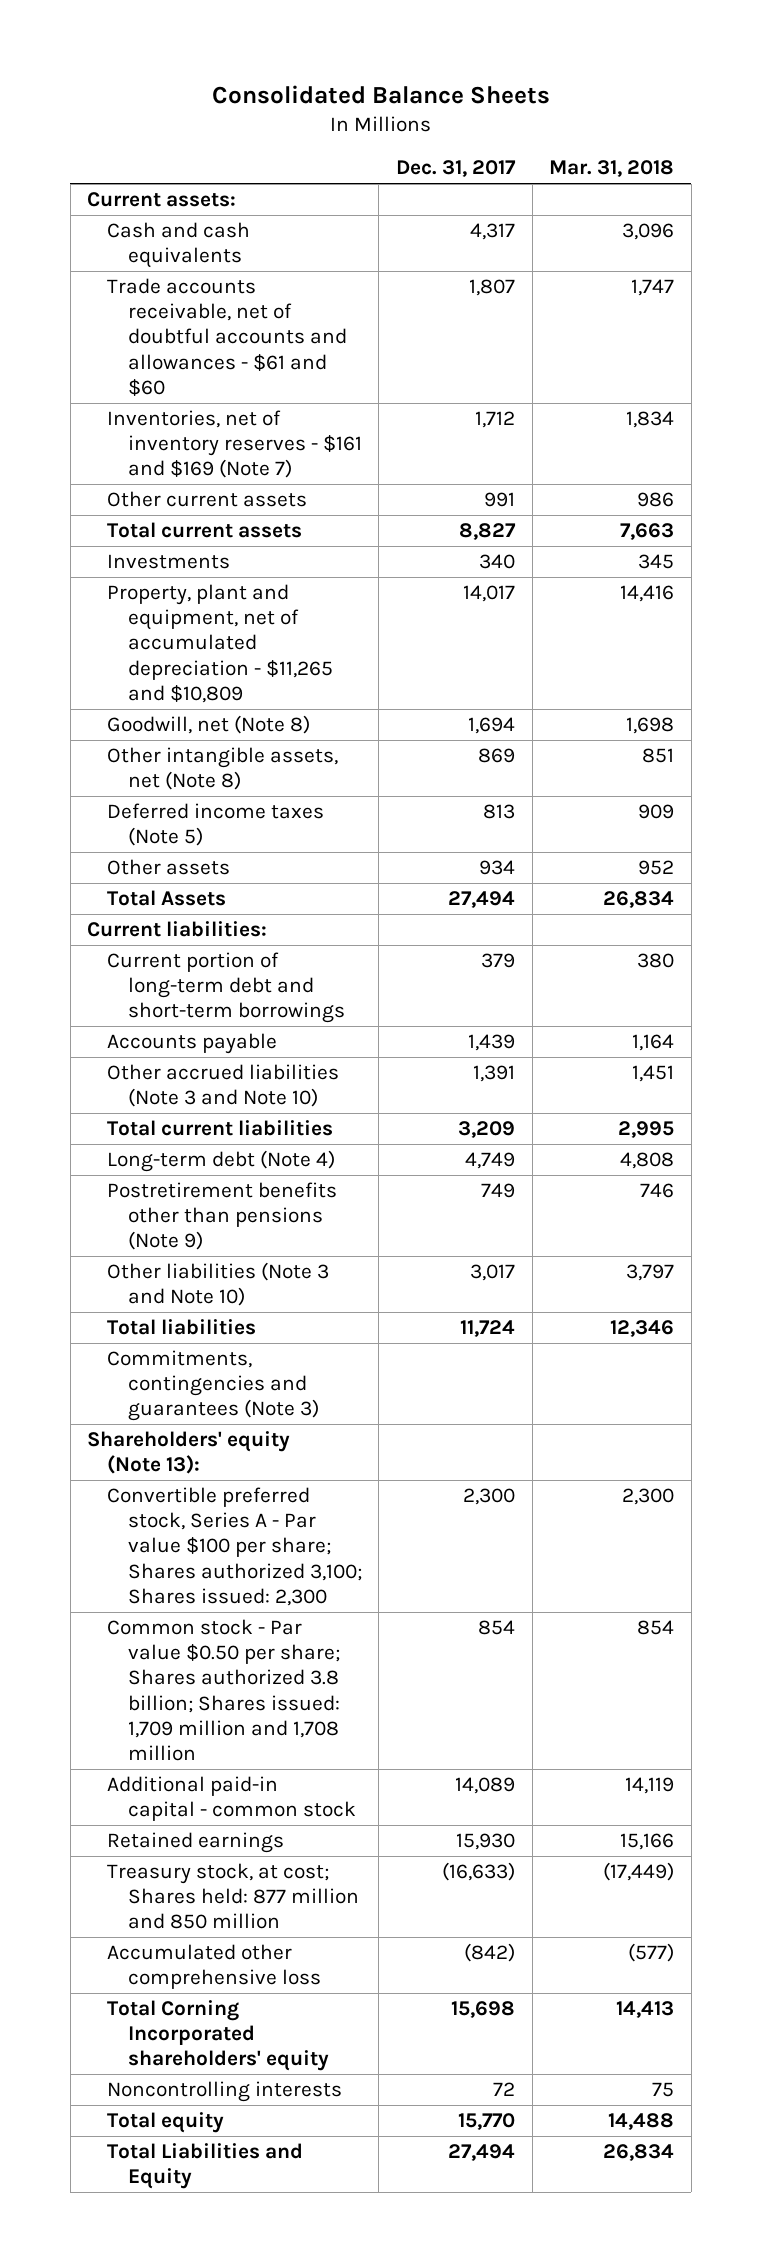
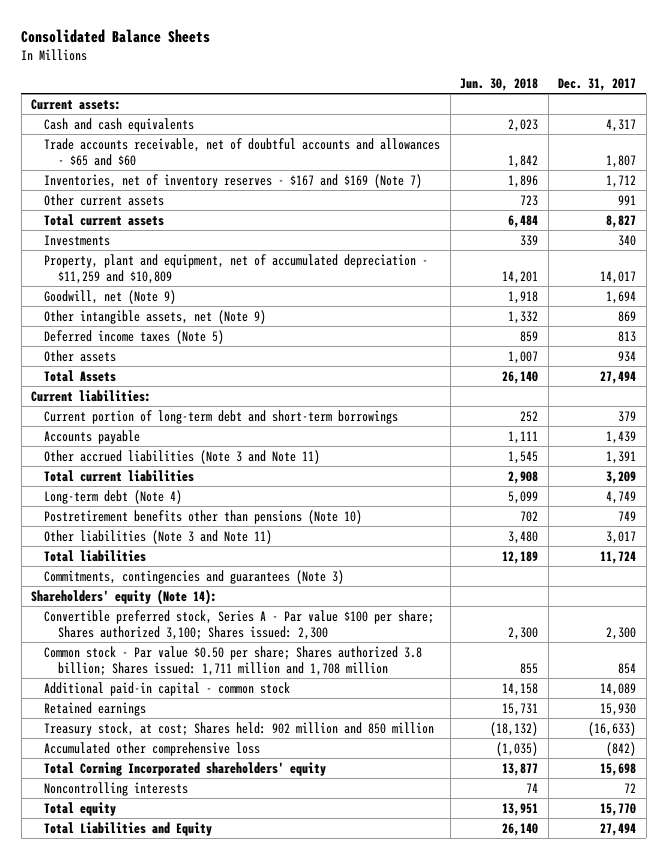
- | Dec. 31, 2017 | Mar. 31, 2018
+ | Jun. 30, 2018 | Dec. 31, 2017
- Trade accounts receivable, net of doubtful accounts and allowances - $61 and $60 | 1,807 | 1,747
- Inventories, net of inventory reserves - $161 and $169 (Note 7) | 1,712 | 1,834
+ Trade accounts receivable, net of doubtful accounts and allowances - $65 and $60 | 1,842 | 1,807
+ Inventories, net of inventory reserves - $167 and $169 (Note 7) | 1,896 | 1,712
- Property, plant and equipment, net of accumulated depreciation - $11,265 and $10,809 | 14,017 | 14,416
- Goodwill, net (Note 8) | 1,694 | 1,698
- Other intangible assets, net (Note 8) | 869 | 851
+ Property, plant and equipment, net of accumulated depreciation - $11,259 and $10,809 | 14,201 | 14,017
+ Goodwill, net (Note 9) | 1,918 | 1,694
+ Other intangible assets, net (Note 9) | 1,332 | 869
- Other accrued liabilities (Note 3 and Note 10) | 1,391 | 1,451
+ Other accrued liabilities (Note 3 and Note 11) | 1,545 | 1,391
- Postretirement benefits other than pensions (Note 9) | 749 | 746
- Other liabilities (Note 3 and Note 10) | 3,017 | 3,797
+ Postretirement benefits other than pensions (Note 10) | 702 | 749
+ Other liabilities (Note 3 and Note 11) | 3,480 | 3,017
- Shareholders' equity (Note 13):
+ Shareholders' equity (Note 14):
- Common stock - Par value $0.50 per share; Shares authorized 3.8 billion; Shares issued: 1,709 million and 1,708 million | 854 | 854
+ Common stock - Par value $0.50 per share; Shares authorized 3.8 billion; Shares issued: 1,711 million and 1,708 million | 855 | 854
- Treasury stock, at cost; Shares held: 877 million and 850 million | (16,633) | (17,449)
+ Treasury stock, at cost; Shares held: 902 million and 850 million | (18,132) | (16,633)

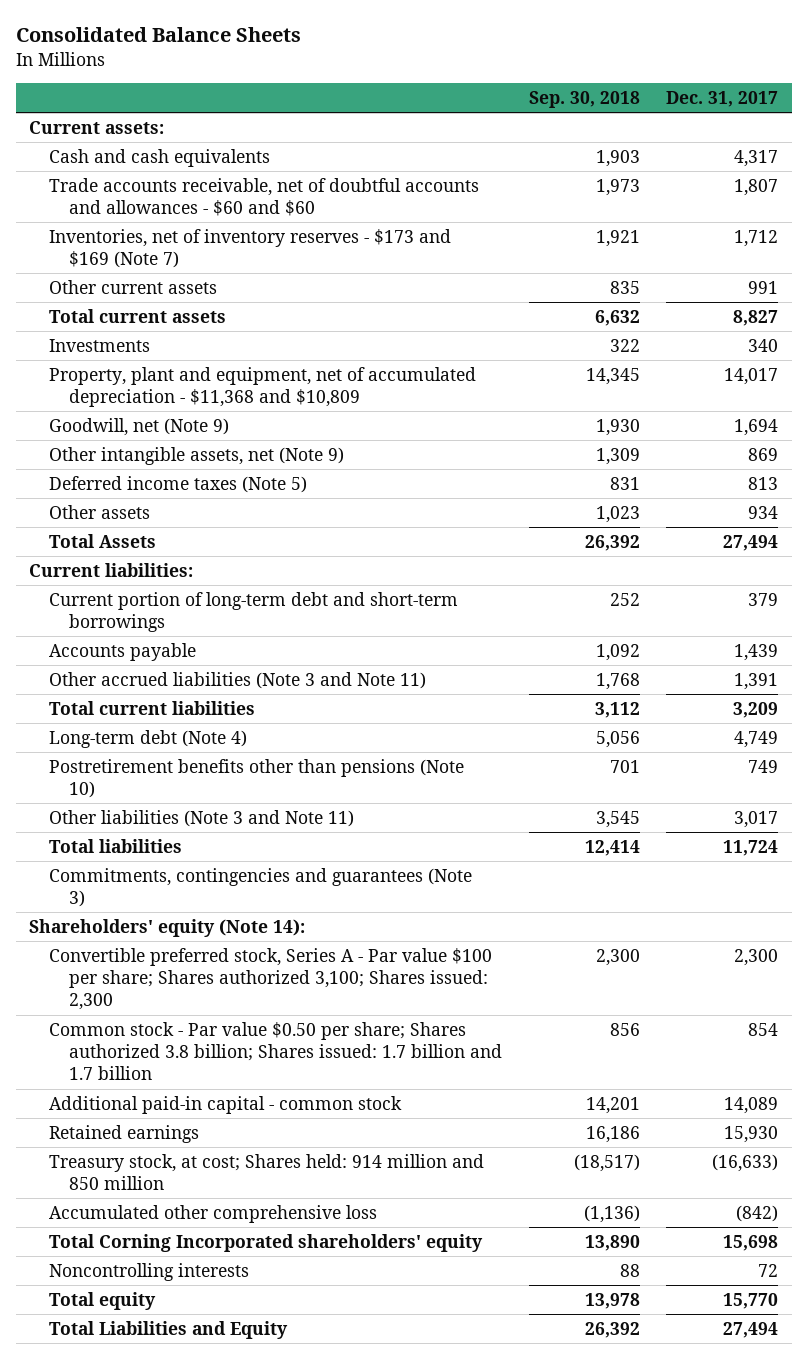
- | Jun. 30, 2018 | Dec. 31, 2017
+ | Sep. 30, 2018 | Dec. 31, 2017
- Trade accounts receivable, net of doubtful accounts and allowances - $65 and $60 | 1,842 | 1,807
- Inventories, net of inventory reserves - $167 and $169 (Note 7) | 1,896 | 1,712
+ Trade accounts receivable, net of doubtful accounts and allowances - $60 and $60 | 1,973 | 1,807
+ Inventories, net of inventory reserves - $173 and $169 (Note 7) | 1,921 | 1,712
- Property, plant and equipment, net of accumulated depreciation - $11,259 and $10,809 | 14,201 | 14,017
+ Property, plant and equipment, net of accumulated depreciation - $11,368 and $10,809 | 14,345 | 14,017
- Common stock - Par value $0.50 per share; Shares authorized 3.8 billion; Shares issued: 1,711 million and 1,708 million | 855 | 854
+ Common stock - Par value $0.50 per share; Shares authorized 3.8 billion; Shares issued: 1.7 billion and 1.7 billion | 856 | 854
- Treasury stock, at cost; Shares held: 902 million and 850 million | (18,132) | (16,633)
+ Treasury stock, at cost; Shares held: 914 million and 850 million | (18,517) | (16,633)

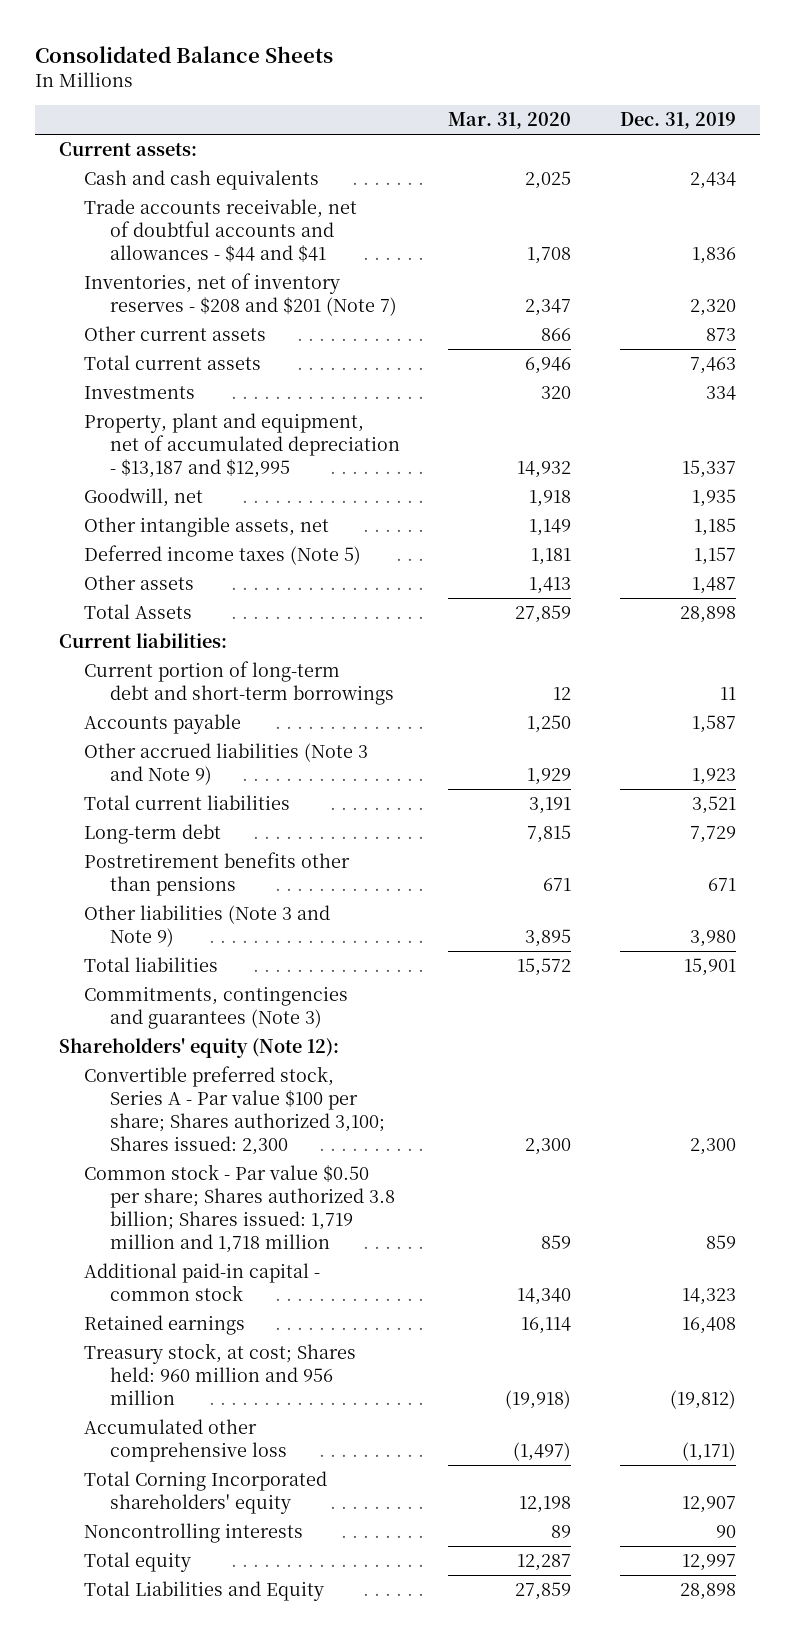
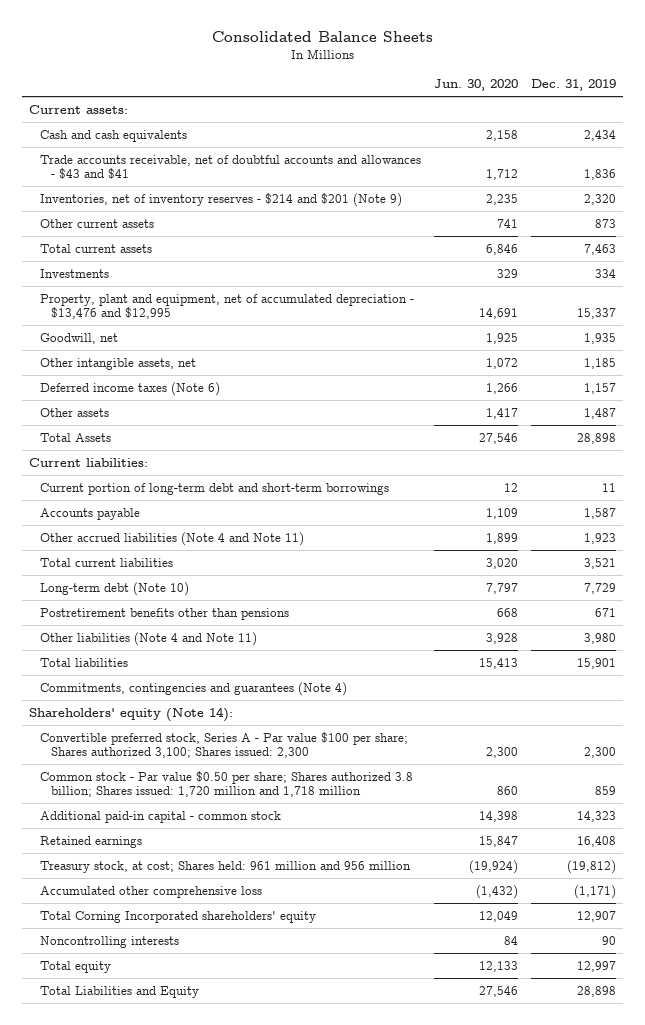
- | Mar. 31, 2020 | Dec. 31, 2019
+ | Jun. 30, 2020 | Dec. 31, 2019
- Trade accounts receivable, net of doubtful accounts and allowances - $44 and $41 | 1,708 | 1,836
- Inventories, net of inventory reserves - $208 and $201 (Note 7) | 2,347 | 2,320
+ Trade accounts receivable, net of doubtful accounts and allowances - $43 and $41 | 1,712 | 1,836
+ Inventories, net of inventory reserves - $214 and $201 (Note 9) | 2,235 | 2,320
- Property, plant and equipment, net of accumulated depreciation - $13,187 and $12,995 | 14,932 | 15,337
+ Property, plant and equipment, net of accumulated depreciation - $13,476 and $12,995 | 14,691 | 15,337
- Deferred income taxes (Note 5) | 1,181 | 1,157
+ Deferred income taxes (Note 6) | 1,266 | 1,157
- Other accrued liabilities (Note 3 and Note 9) | 1,929 | 1,923
+ Other accrued liabilities (Note 4 and Note 11) | 1,899 | 1,923
- Long-term debt | 7,815 | 7,729
+ Long-term debt (Note 10) | 7,797 | 7,729
- Other liabilities (Note 3 and Note 9) | 3,895 | 3,980
+ Other liabilities (Note 4 and Note 11) | 3,928 | 3,980
- Commitments, contingencies and guarantees (Note 3)
- Shareholders' equity (Note 12):
+ Commitments, contingencies and guarantees (Note 4)
+ Shareholders' equity (Note 14):
- Common stock - Par value $0.50 per share; Shares authorized 3.8 billion; Shares issued: 1,719 million and 1,718 million | 859 | 859
+ Common stock - Par value $0.50 per share; Shares authorized 3.8 billion; Shares issued: 1,720 million and 1,718 million | 860 | 859
- Treasury stock, at cost; Shares held: 960 million and 956 million | (19,918) | (19,812)
+ Treasury stock, at cost; Shares held: 961 million and 956 million | (19,924) | (19,812)

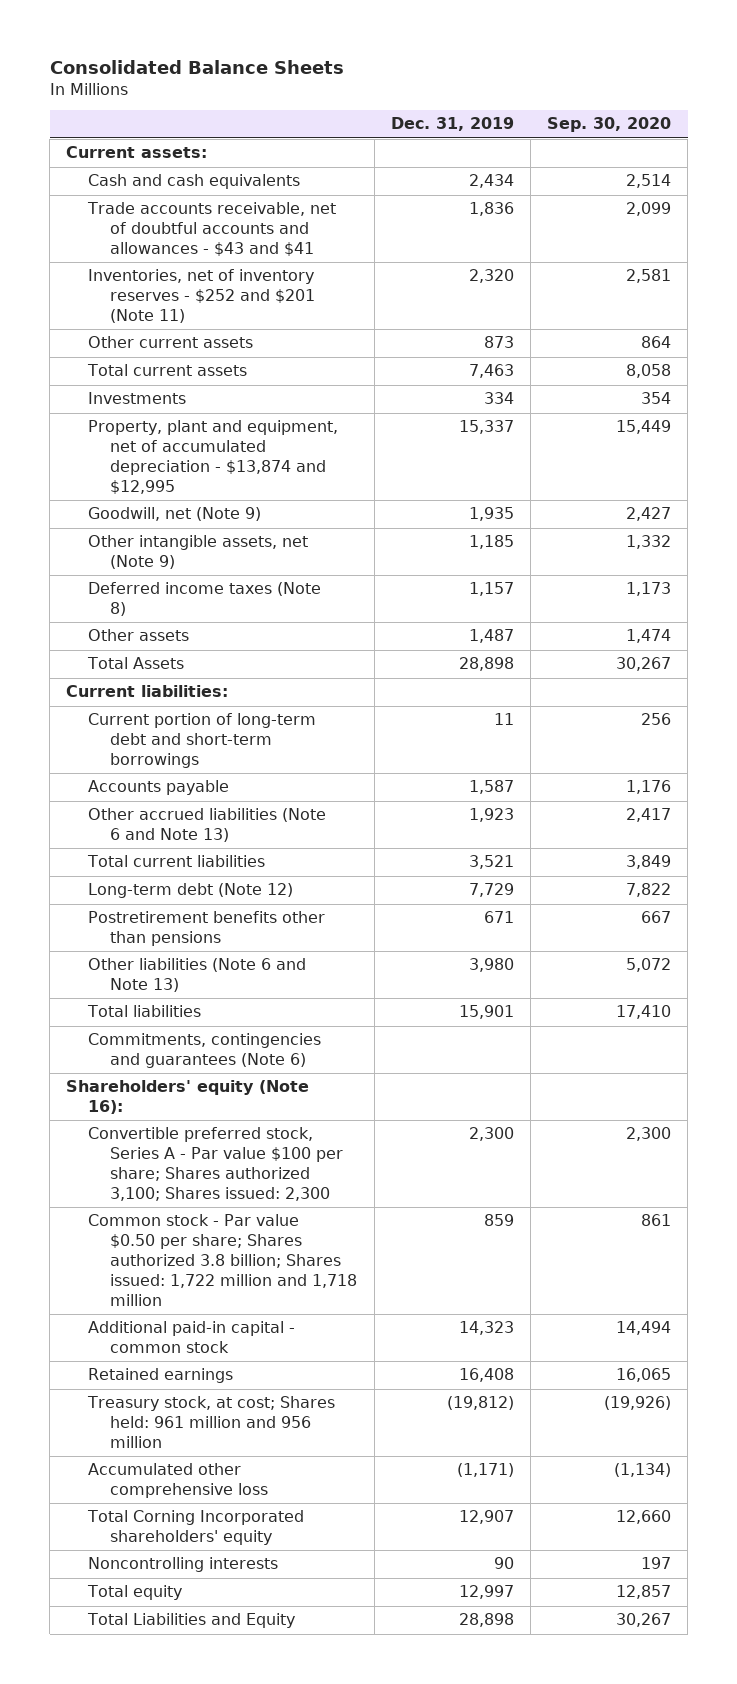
- | Jun. 30, 2020 | Dec. 31, 2019
+ | Dec. 31, 2019 | Sep. 30, 2020
- Inventories, net of inventory reserves - $214 and $201 (Note 9) | 2,235 | 2,320
+ Inventories, net of inventory reserves - $252 and $201 (Note 11) | 2,320 | 2,581
- Property, plant and equipment, net of accumulated depreciation - $13,476 and $12,995 | 14,691 | 15,337
- Goodwill, net | 1,925 | 1,935
- Other intangible assets, net | 1,072 | 1,185
- Deferred income taxes (Note 6) | 1,266 | 1,157
+ Property, plant and equipment, net of accumulated depreciation - $13,874 and $12,995 | 15,337 | 15,449
+ Goodwill, net (Note 9) | 1,935 | 2,427
+ Other intangible assets, net (Note 9) | 1,185 | 1,332
+ Deferred income taxes (Note 8) | 1,157 | 1,173
- Other accrued liabilities (Note 4 and Note 11) | 1,899 | 1,923
+ Other accrued liabilities (Note 6 and Note 13) | 1,923 | 2,417
- Long-term debt (Note 10) | 7,797 | 7,729
+ Long-term debt (Note 12) | 7,729 | 7,822
- Other liabilities (Note 4 and Note 11) | 3,928 | 3,980
+ Other liabilities (Note 6 and Note 13) | 3,980 | 5,072
- Commitments, contingencies and guarantees (Note 4)
- Shareholders' equity (Note 14):
+ Commitments, contingencies and guarantees (Note 6)
+ Shareholders' equity (Note 16):
- Common stock - Par value $0.50 per share; Shares authorized 3.8 billion; Shares issued: 1,720 million and 1,718 million | 860 | 859
+ Common stock - Par value $0.50 per share; Shares authorized 3.8 billion; Shares issued: 1,722 million and 1,718 million | 859 | 861

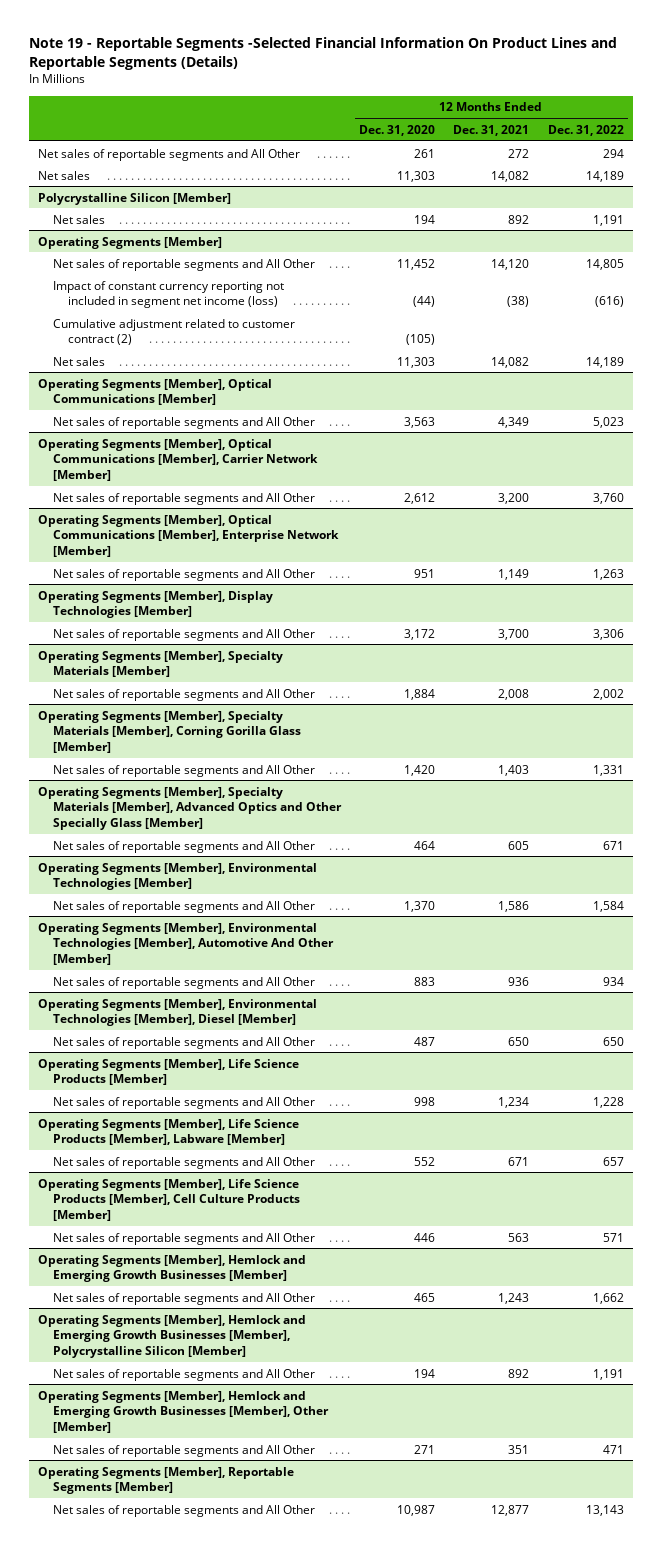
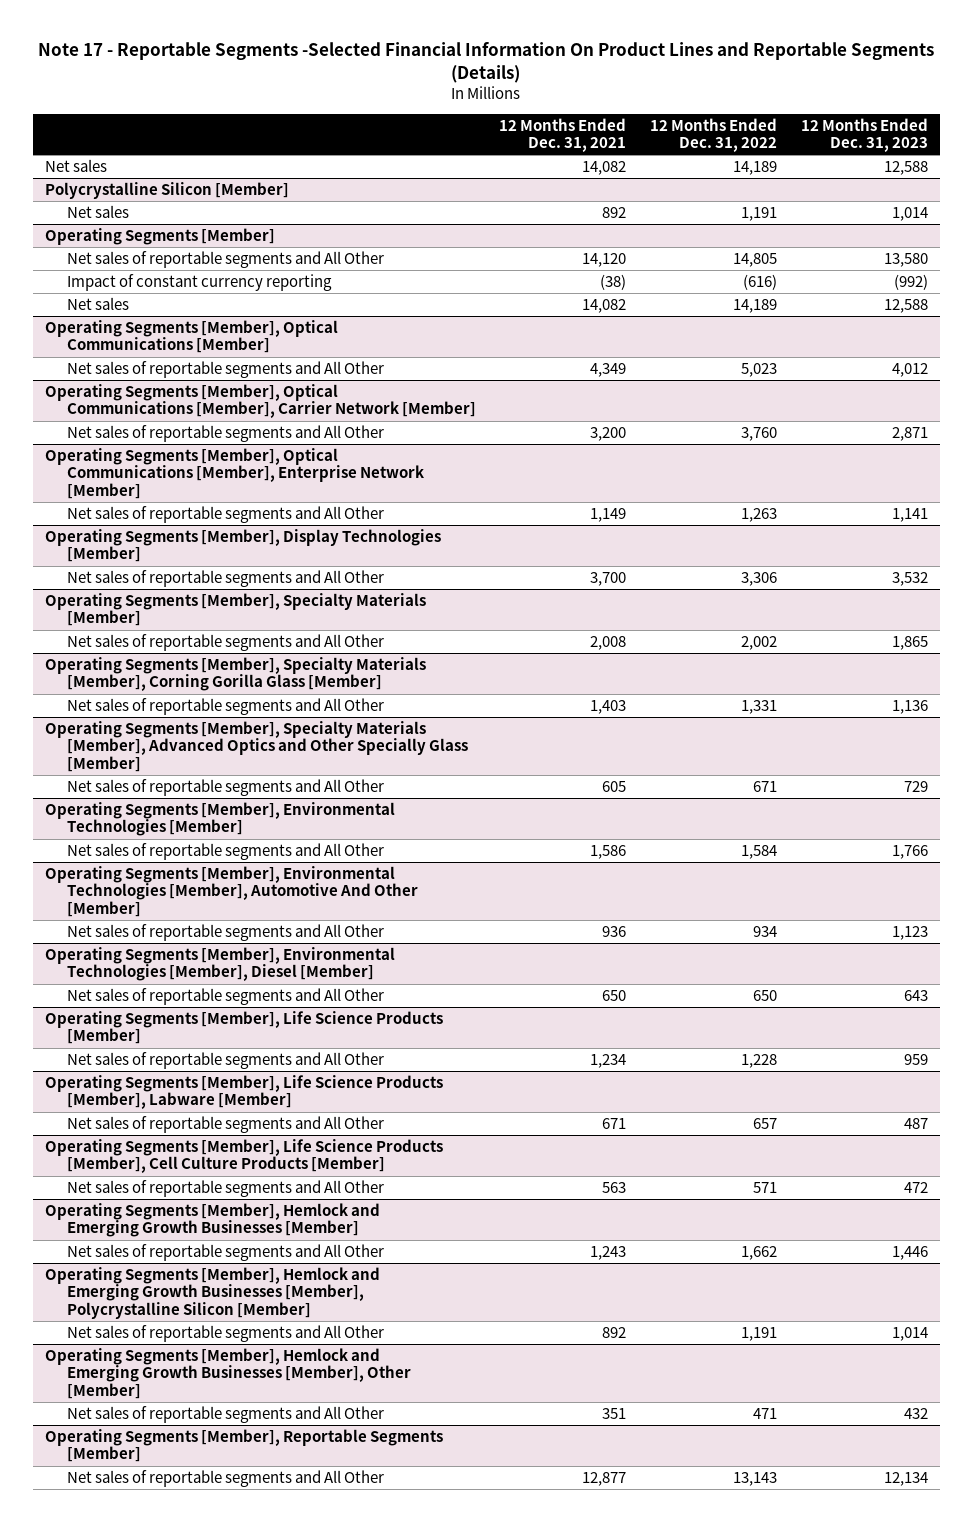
- Note 19 - Reportable Segments -Selected Financial Information On Product Lines and Reportable Segments (Details)
+ Note 17 - Reportable Segments -Selected Financial Information On Product Lines and Reportable Segments (Details)
- | 12 Months Ended Dec. 31, 2020 | 12 Months Ended Dec. 31, 2021 | 12 Months Ended Dec. 31, 2022
+ | 12 Months Ended Dec. 31, 2021 | 12 Months Ended Dec. 31, 2022 | 12 Months Ended Dec. 31, 2023
- Net sales of reportable segments and All Other | 261 | 272 | 294
@ Operating Segments [Member]
- Impact of constant currency reporting not included in segment net income (loss) | (44) | (38) | (616)
- Cumulative adjustment related to customer contract (2) | (105) | |
+ Impact of constant currency reporting | (38) | (616) | (992)

